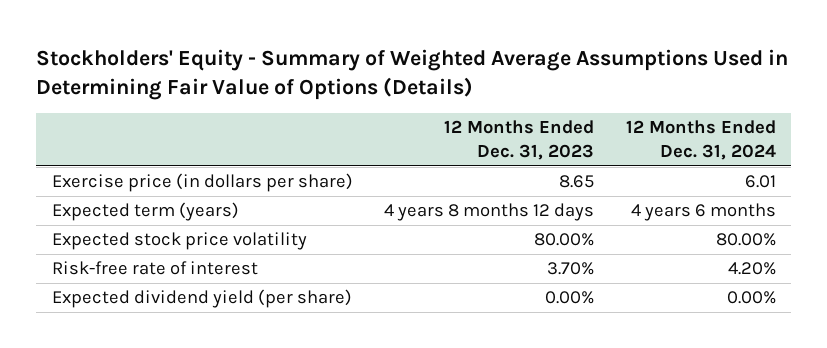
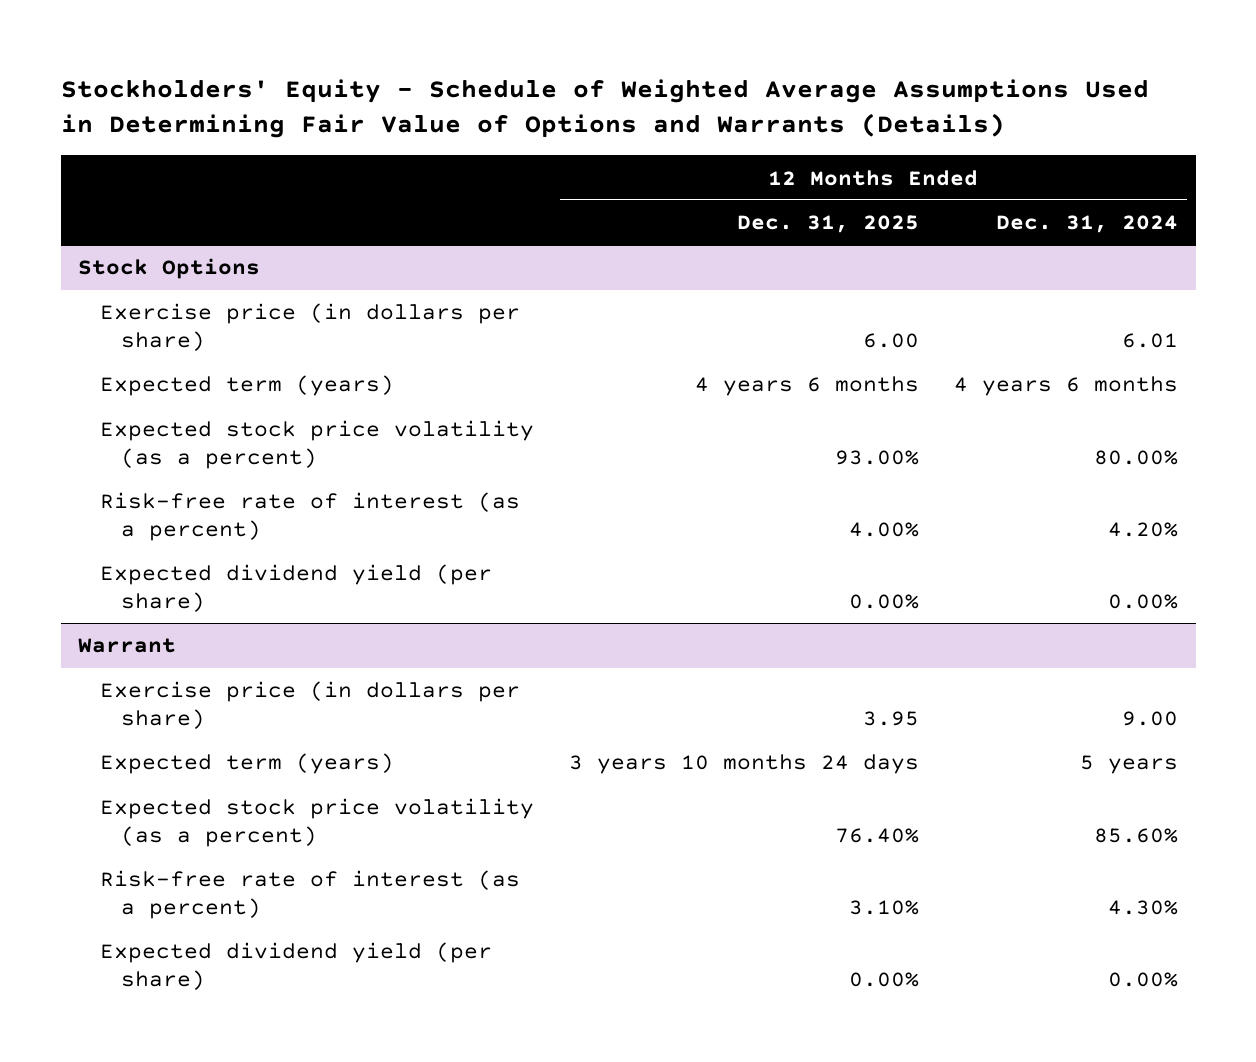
- Stockholders' Equity - Summary of Weighted Average Assumptions Used in Determining Fair Value of Options (Details)
+ Stockholders' Equity - Schedule of Weighted Average Assumptions Used in Determining Fair Value of Options and Warrants (Details)
- | 12 Months Ended Dec. 31, 2023 | 12 Months Ended Dec. 31, 2024
+ | 12 Months Ended Dec. 31, 2025 | 12 Months Ended Dec. 31, 2024
+ Stock Options
- Expected stock price volatility | 80.00% | 80.00%
- Risk-free rate of interest | 3.70% | 4.20%
+ Expected stock price volatility (as a percent) | 93.00% | 80.00%
+ Risk-free rate of interest (as a percent) | 4.00% | 4.20%
+ Warrant
+ Exercise price (in dollars per share) | 3.95 | 9.00
+ Expected term (years) | 3 years 10 months 24 days | 5 years
+ Expected stock price volatility (as a percent) | 76.40% | 85.60%
+ Risk-free rate of interest (as a percent) | 3.10% | 4.30%
+ Expected dividend yield (per share) | 0.00% | 0.00%

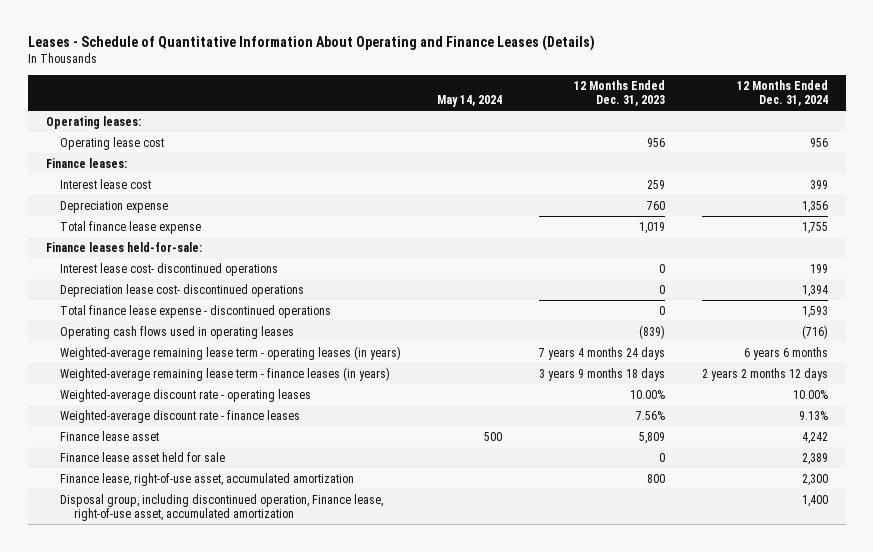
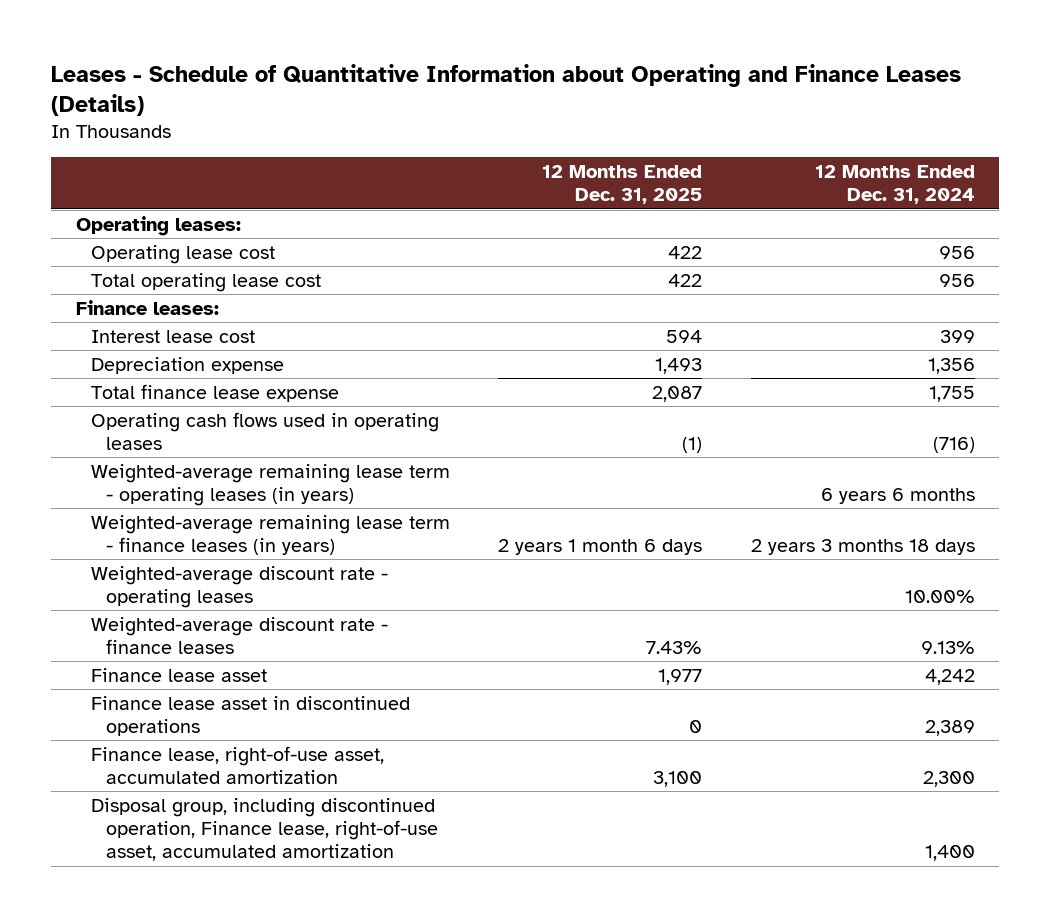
- Leases - Schedule of Quantitative Information About Operating and Finance Leases (Details)
+ Leases - Schedule of Quantitative Information about Operating and Finance Leases (Details)
- | May 14, 2024 | 12 Months Ended Dec. 31, 2023 | 12 Months Ended Dec. 31, 2024
+ | 12 Months Ended Dec. 31, 2025 | 12 Months Ended Dec. 31, 2024
+ Total operating lease cost | 422 | 956
- Finance leases held-for-sale:
- Interest lease cost- discontinued operations | | 0 | 199
- Depreciation lease cost- discontinued operations | | 0 | 1,394
- Total finance lease expense - discontinued operations | | 0 | 1,593
- Weighted-average remaining lease term - finance leases (in years) | | 3 years 9 months 18 days | 2 years 2 months 12 days
+ Weighted-average remaining lease term - finance leases (in years) | 2 years 1 month 6 days | 2 years 3 months 18 days
- Finance lease asset held for sale | | 0 | 2,389
+ Finance lease asset in discontinued operations | 0 | 2,389

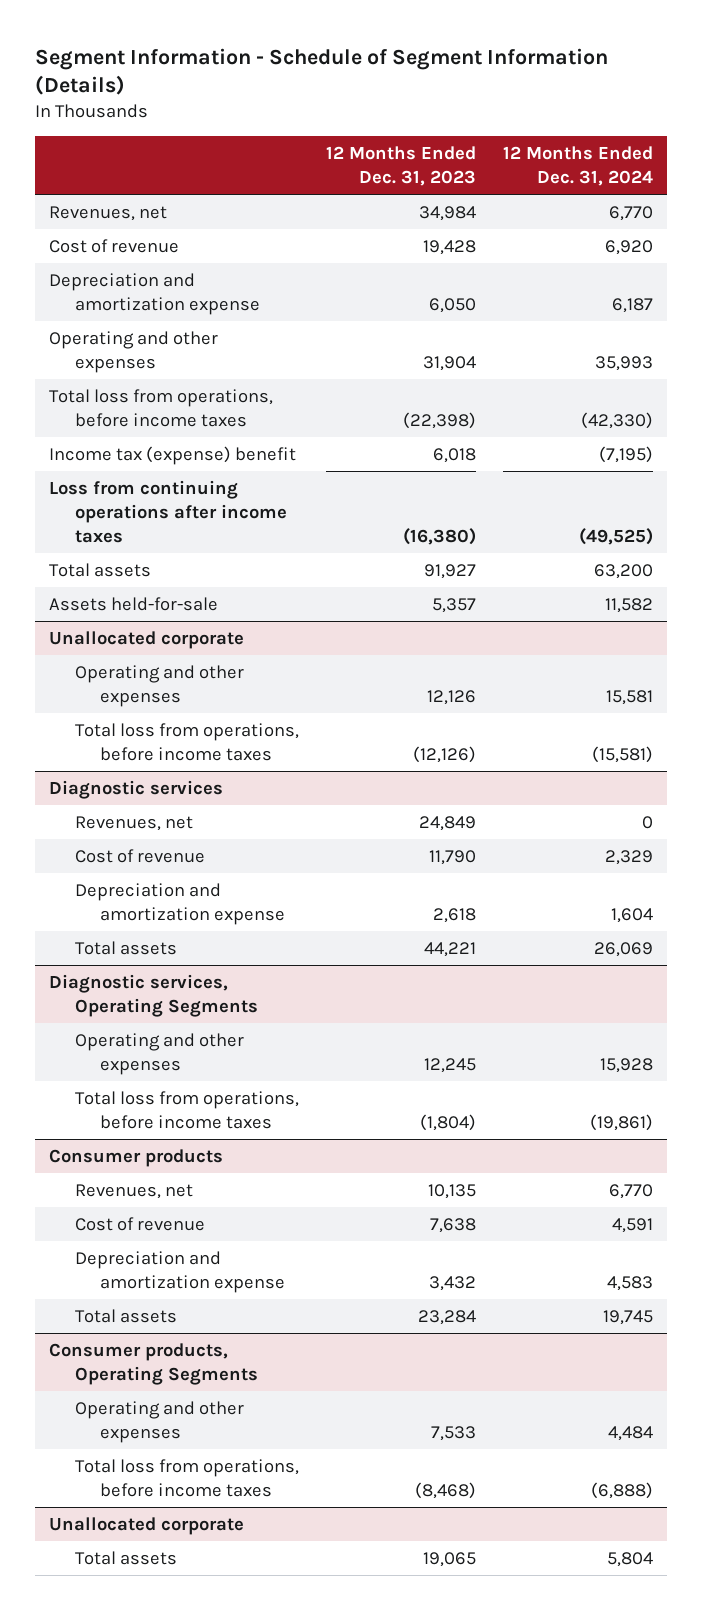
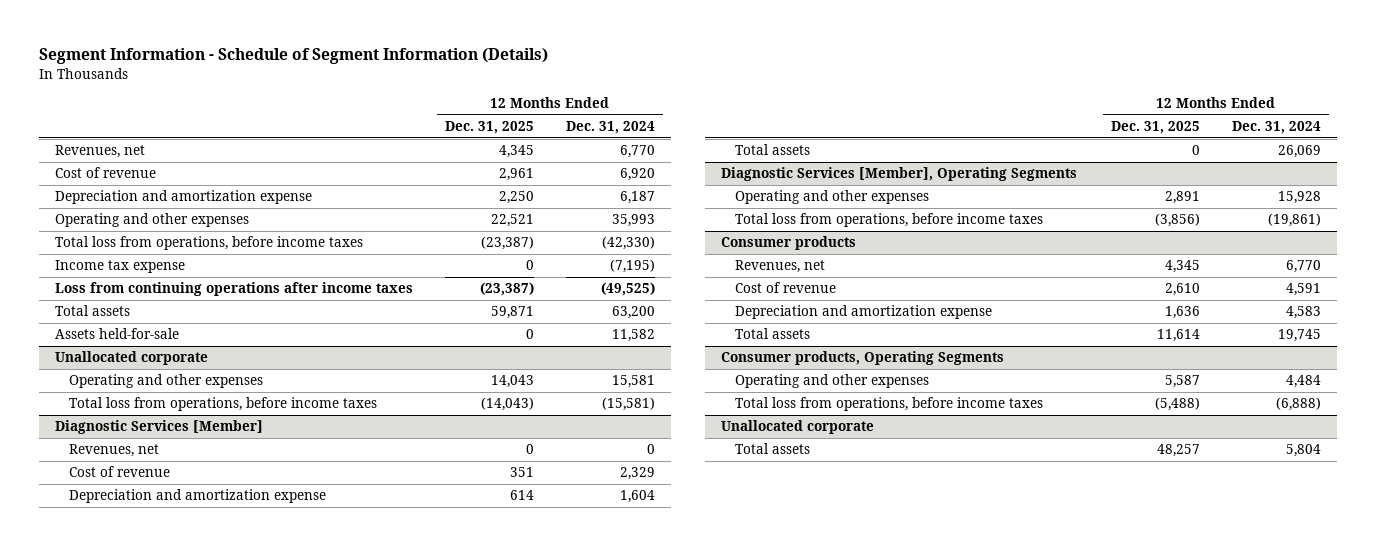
- | 12 Months Ended Dec. 31, 2023 | 12 Months Ended Dec. 31, 2024
+ | 12 Months Ended Dec. 31, 2025 | 12 Months Ended Dec. 31, 2024
- Income tax (expense) benefit | 6,018 | (7,195)
+ Income tax expense | 0 | (7,195)
- Diagnostic services
+ Diagnostic Services [Member]
- Diagnostic services, Operating Segments
+ Diagnostic Services [Member], Operating Segments

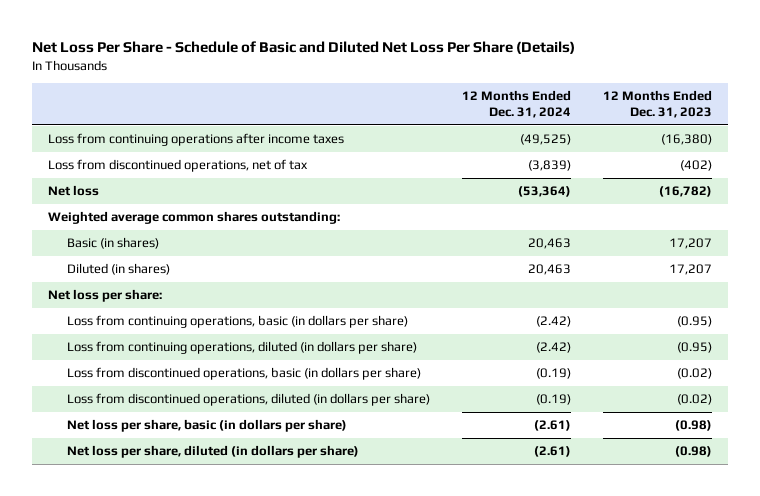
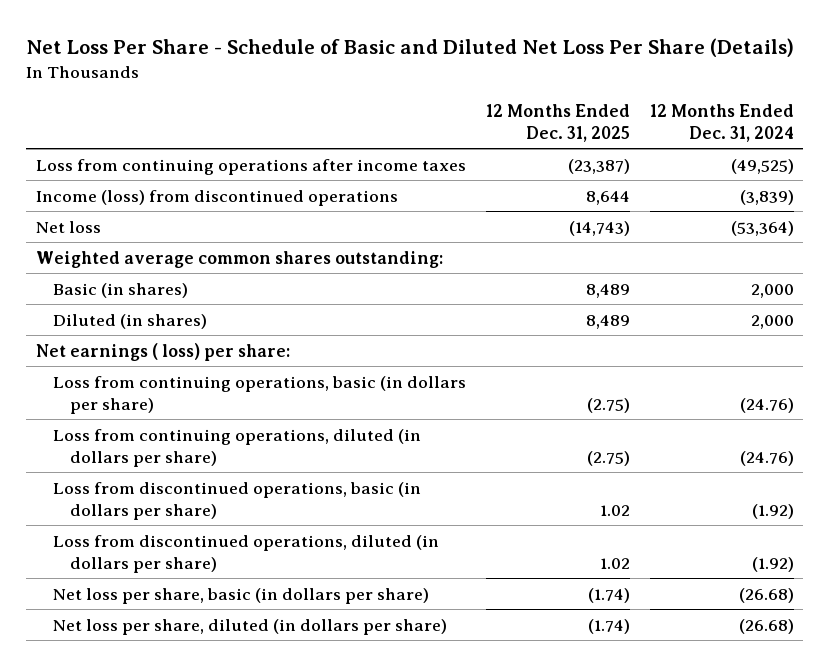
- | 12 Months Ended Dec. 31, 2024 | 12 Months Ended Dec. 31, 2023
+ | 12 Months Ended Dec. 31, 2025 | 12 Months Ended Dec. 31, 2024
- Loss from discontinued operations, net of tax | (3,839) | (402)
+ Income (loss) from discontinued operations | 8,644 | (3,839)
- Basic (in shares) | 20,463 | 17,207
- Diluted (in shares) | 20,463 | 17,207
- Net loss per share:
- Loss from continuing operations, basic (in dollars per share) | (2.42) | (0.95)
- Loss from continuing operations, diluted (in dollars per share) | (2.42) | (0.95)
- Loss from discontinued operations, basic (in dollars per share) | (0.19) | (0.02)
- Loss from discontinued operations, diluted (in dollars per share) | (0.19) | (0.02)
- Net loss per share, basic (in dollars per share) | (2.61) | (0.98)
- Net loss per share, diluted (in dollars per share) | (2.61) | (0.98)
+ Basic (in shares) | 8,489 | 2,000
+ Diluted (in shares) | 8,489 | 2,000
+ Net earnings ( loss) per share:
+ Loss from continuing operations, basic (in dollars per share) | (2.75) | (24.76)
+ Loss from continuing operations, diluted (in dollars per share) | (2.75) | (24.76)
+ Loss from discontinued operations, basic (in dollars per share) | 1.02 | (1.92)
+ Loss from discontinued operations, diluted (in dollars per share) | 1.02 | (1.92)
+ Net loss per share, basic (in dollars per share) | (1.74) | (26.68)
+ Net loss per share, diluted (in dollars per share) | (1.74) | (26.68)

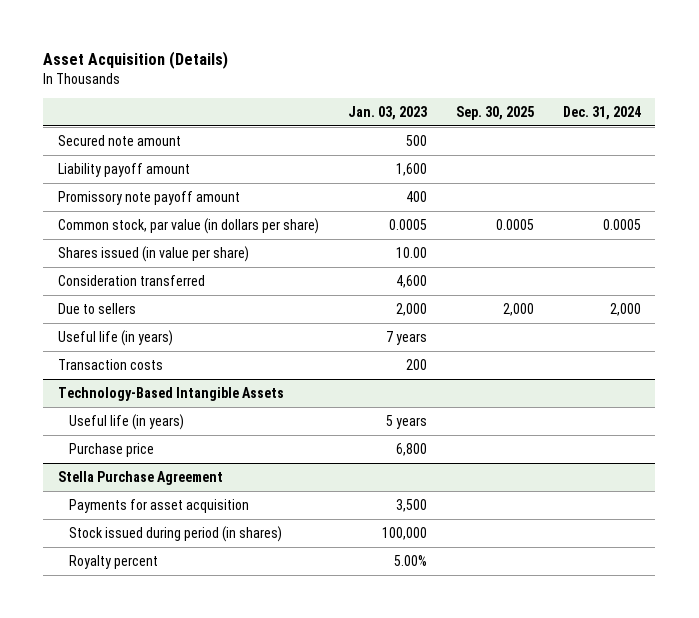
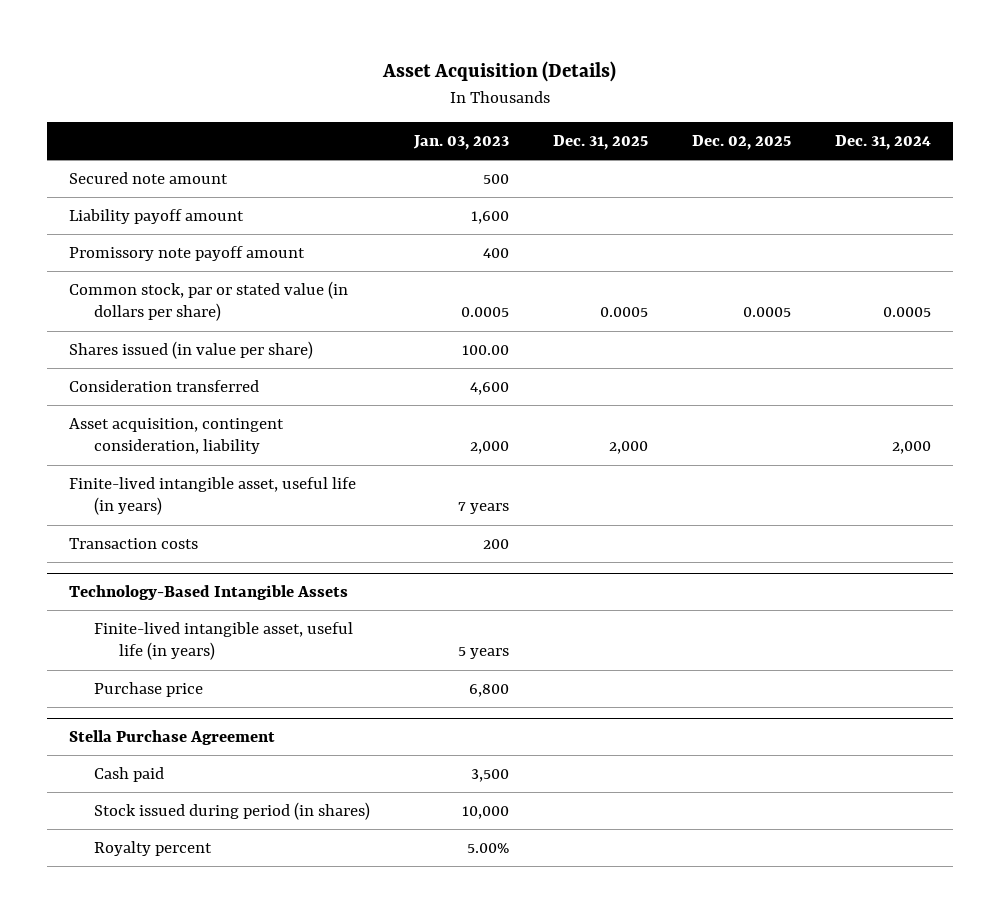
- | Jan. 03, 2023 | Sep. 30, 2025 | Dec. 31, 2024
+ | Jan. 03, 2023 | Dec. 31, 2025 | Dec. 02, 2025 | Dec. 31, 2024
- Common stock, par value (in dollars per share) | 0.0005 | 0.0005 | 0.0005
- Shares issued (in value per share) | 10.00 | |
+ Common stock, par or stated value (in dollars per share) | 0.0005 | 0.0005 | 0.0005 | 0.0005
+ Shares issued (in value per share) | 100.00 | | |
- Due to sellers | 2,000 | 2,000 | 2,000
- Useful life (in years) | 7 years | |
+ Asset acquisition, contingent consideration, liability | 2,000 | 2,000 | | 2,000
+ Finite-lived intangible asset, useful life (in years) | 7 years | | |
@ Technology-Based Intangible Assets
- Useful life (in years) | 5 years | |
+ Finite-lived intangible asset, useful life (in years) | 5 years | | |
@ Stella Purchase Agreement
- Payments for asset acquisition | 3,500 | |
- Stock issued during period (in shares) | 100,000 | |
+ Cash paid | 3,500 | | |
+ Stock issued during period (in shares) | 10,000 | | |

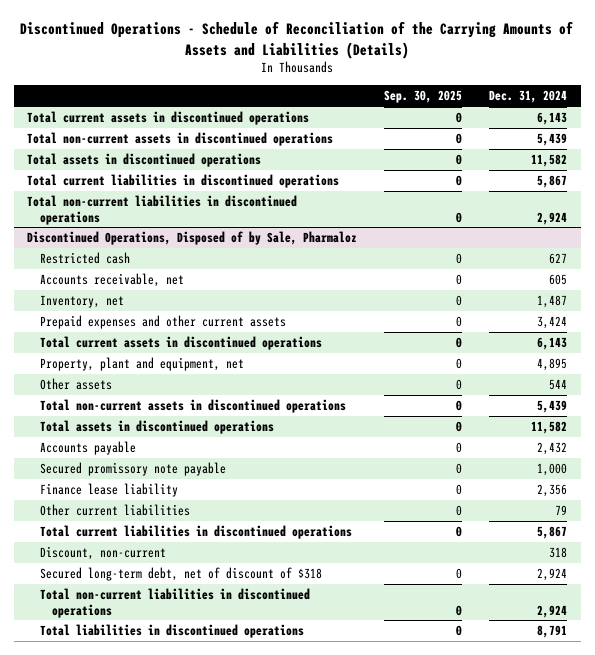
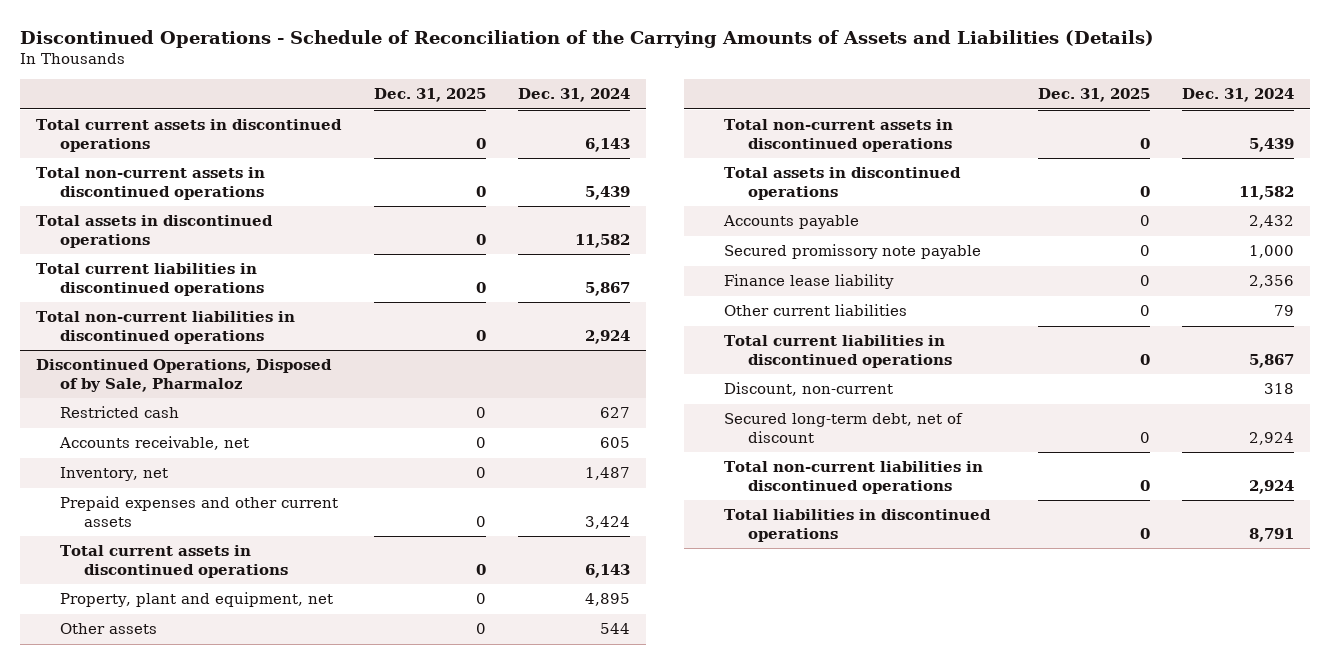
- | Sep. 30, 2025 | Dec. 31, 2024
+ | Dec. 31, 2025 | Dec. 31, 2024
@ Discontinued Operations, Disposed of by Sale, Pharmaloz
- Secured long-term debt, net of discount of $318 | 0 | 2,924
+ Secured long-term debt, net of discount | 0 | 2,924

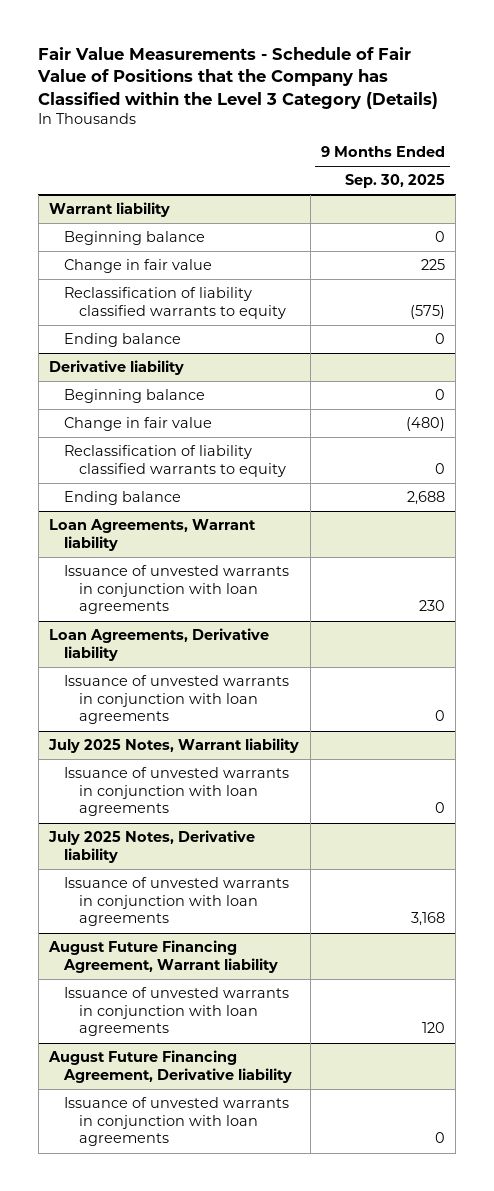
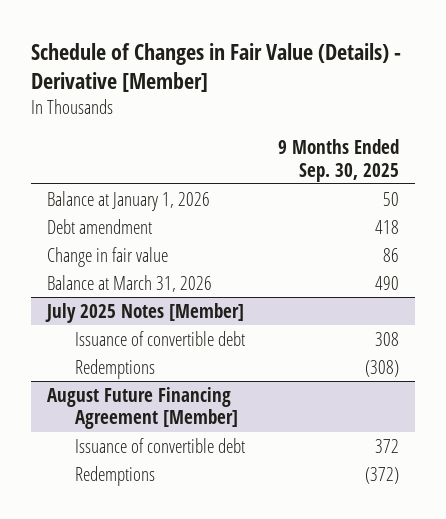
- Fair Value Measurements - Schedule of Fair Value of Positions that the Company has Classified within the Level 3 Category (Details)
+ Schedule of Changes in Fair Value (Details) - Derivative [Member]
- Warrant liability
- Beginning balance | 0
- Change in fair value | 225
- Reclassification of liability classified warrants to equity | (575)
- Ending balance | 0
- Derivative liability
- Beginning balance | 0
- Change in fair value | (480)
- Reclassification of liability classified warrants to equity | 0
- Ending balance | 2,688
- Loan Agreements, Warrant liability
- Issuance of unvested warrants in conjunction with loan agreements | 230
- Loan Agreements, Derivative liability
- Issuance of unvested warrants in conjunction with loan agreements | 0
- July 2025 Notes, Warrant liability
- Issuance of unvested warrants in conjunction with loan agreements | 0
- July 2025 Notes, Derivative liability
- Issuance of unvested warrants in conjunction with loan agreements | 3,168
- August Future Financing Agreement, Warrant liability
- Issuance of unvested warrants in conjunction with loan agreements | 120
- August Future Financing Agreement, Derivative liability
- Issuance of unvested warrants in conjunction with loan agreements | 0
+ Balance at January 1, 2026 | 50
+ Debt amendment | 418
+ Change in fair value | 86
+ Balance at March 31, 2026 | 490
+ July 2025 Notes [Member]
+ Issuance of convertible debt | 308
+ Redemptions | (308)
+ August Future Financing Agreement [Member]
+ Issuance of convertible debt | 372
+ Redemptions | (372)

